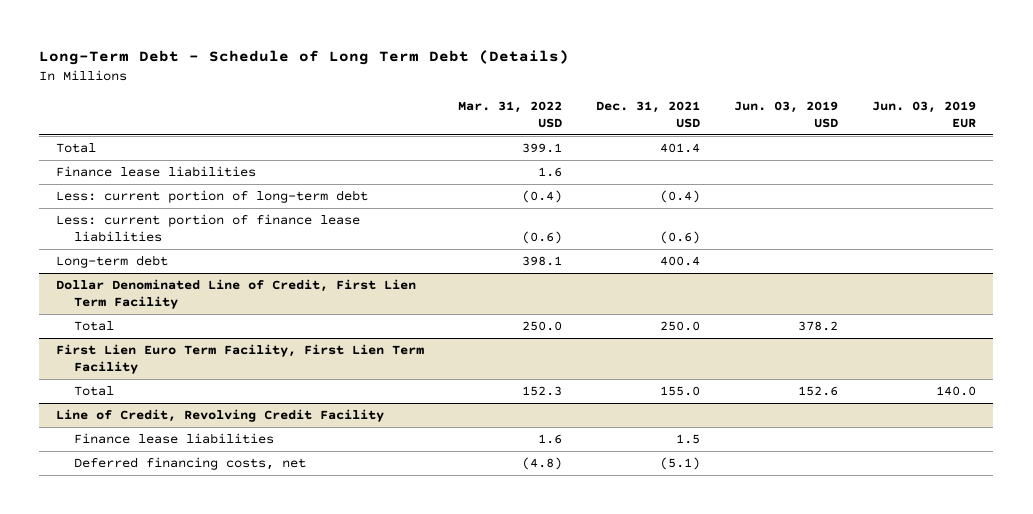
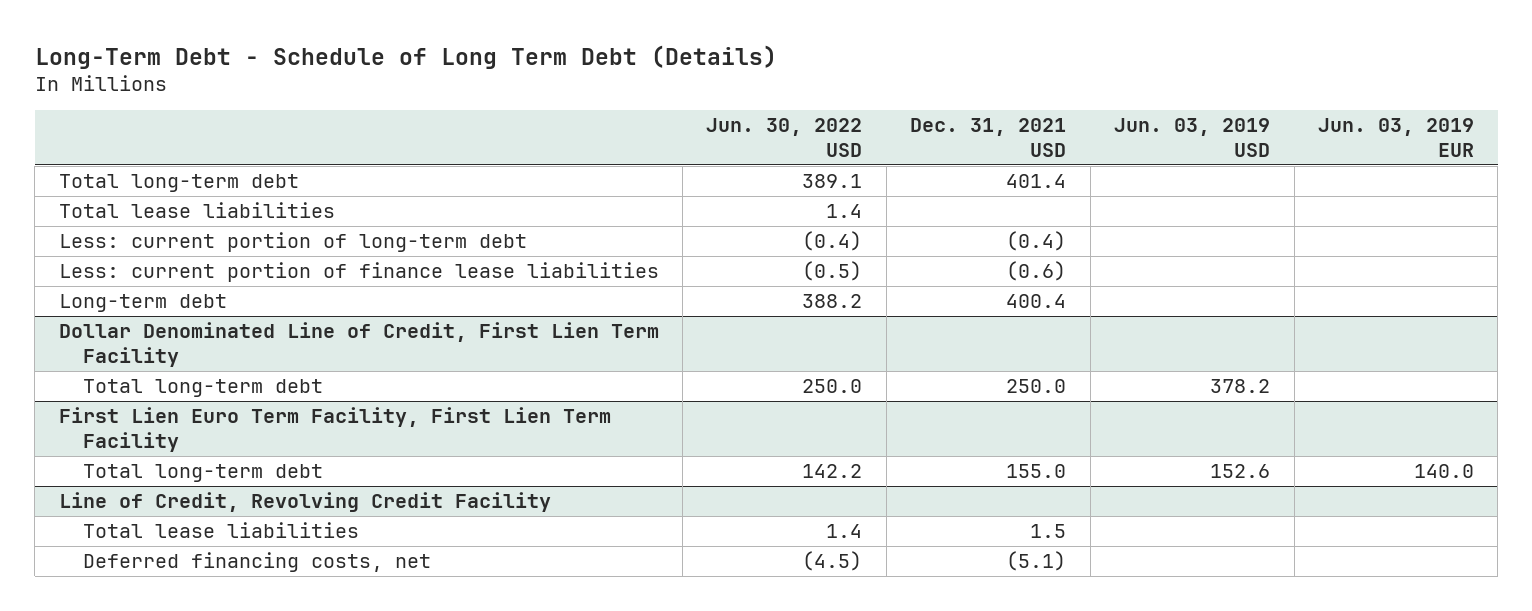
- | Mar. 31, 2022 USD | Dec. 31, 2021 USD | Jun. 03, 2019 USD | Jun. 03, 2019 EUR
+ | Jun. 30, 2022 USD | Dec. 31, 2021 USD | Jun. 03, 2019 USD | Jun. 03, 2019 EUR
- Total | 399.1 | 401.4 | |
- Finance lease liabilities | 1.6 | | |
+ Total long-term debt | 389.1 | 401.4 | |
+ Total lease liabilities | 1.4 | | |
@ Dollar Denominated Line of Credit, First Lien Term Facility
- Total | 250.0 | 250.0 | 378.2 |
+ Total long-term debt | 250.0 | 250.0 | 378.2 |
@ First Lien Euro Term Facility, First Lien Term Facility
- Total | 152.3 | 155.0 | 152.6 | 140.0
+ Total long-term debt | 142.2 | 155.0 | 152.6 | 140.0
@ Line of Credit, Revolving Credit Facility
- Finance lease liabilities | 1.6 | 1.5 | |
+ Total lease liabilities | 1.4 | 1.5 | |

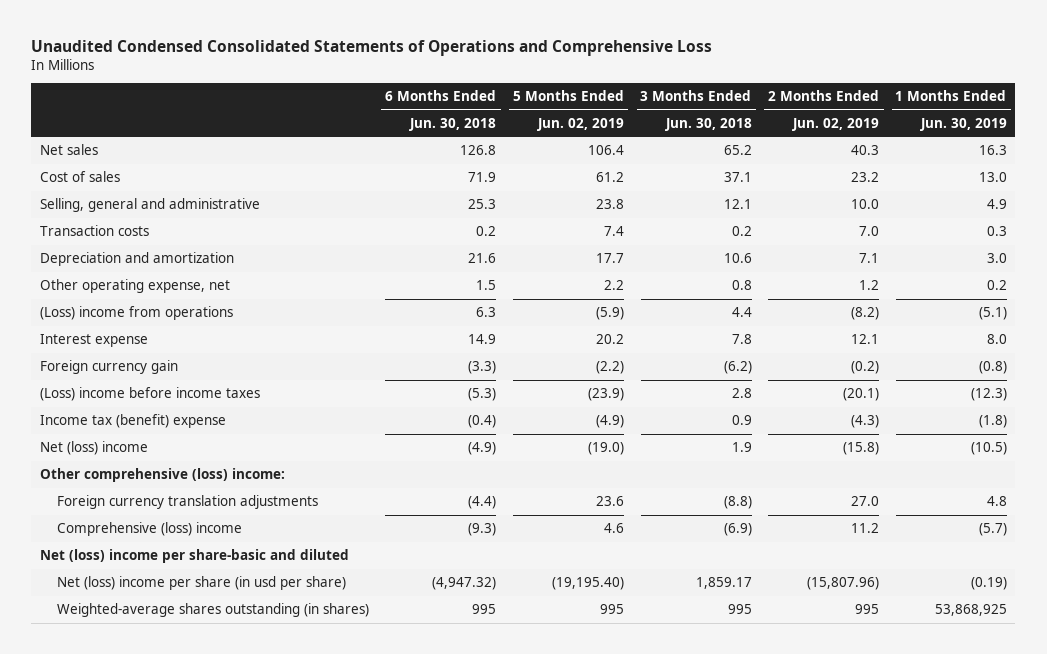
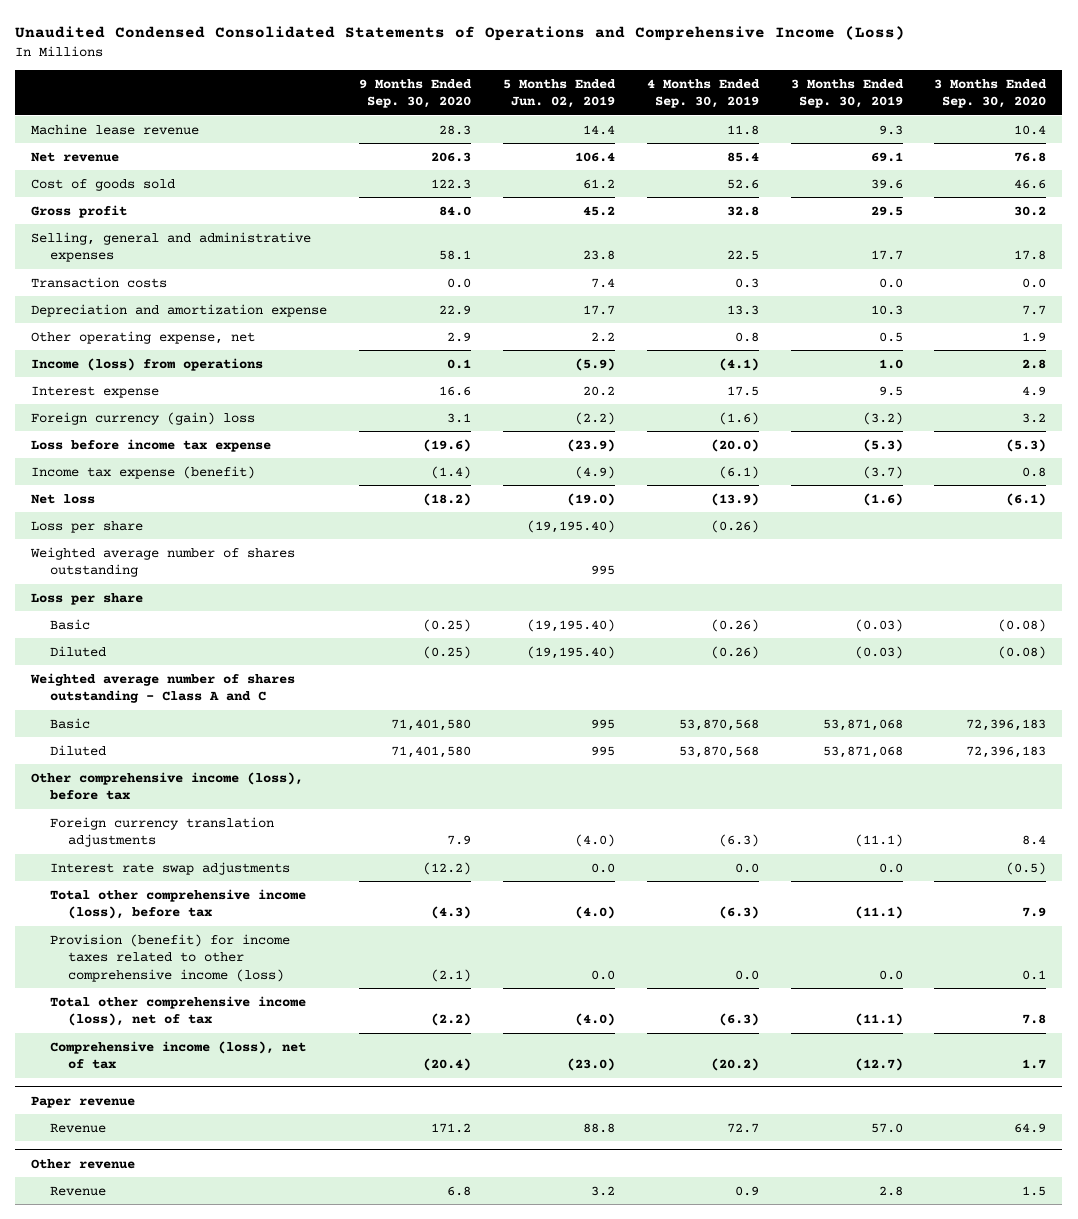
- Unaudited Condensed Consolidated Statements of Operations and Comprehensive Loss
+ Unaudited Condensed Consolidated Statements of Operations and Comprehensive Income (Loss)
- | 6 Months Ended Jun. 30, 2018 | 5 Months Ended Jun. 02, 2019 | 3 Months Ended Jun. 30, 2018 | 2 Months Ended Jun. 02, 2019 | 1 Months Ended Jun. 30, 2019
+ | 9 Months Ended Sep. 30, 2020 | 5 Months Ended Jun. 02, 2019 | 4 Months Ended Sep. 30, 2019 | 3 Months Ended Sep. 30, 2019 | 3 Months Ended Sep. 30, 2020
- Net sales | 126.8 | 106.4 | 65.2 | 40.3 | 16.3
- Cost of sales | 71.9 | 61.2 | 37.1 | 23.2 | 13.0
- Selling, general and administrative | 25.3 | 23.8 | 12.1 | 10.0 | 4.9
+ Machine lease revenue | 28.3 | 14.4 | 11.8 | 9.3 | 10.4
+ Net revenue | 206.3 | 106.4 | 85.4 | 69.1 | 76.8
+ Cost of goods sold | 122.3 | 61.2 | 52.6 | 39.6 | 46.6
+ Gross profit | 84.0 | 45.2 | 32.8 | 29.5 | 30.2
+ Selling, general and administrative expenses | 58.1 | 23.8 | 22.5 | 17.7 | 17.8
- Depreciation and amortization | 21.6 | 17.7 | 10.6 | 7.1 | 3.0
+ Depreciation and amortization expense | 22.9 | 17.7 | 13.3 | 10.3 | 7.7
- (Loss) income from operations | 6.3 | (5.9) | 4.4 | (8.2) | (5.1)
+ Income (loss) from operations | 0.1 | (5.9) | (4.1) | 1.0 | 2.8
- Foreign currency gain | (3.3) | (2.2) | (6.2) | (0.2) | (0.8)
- (Loss) income before income taxes | (5.3) | (23.9) | 2.8 | (20.1) | (12.3)
- Income tax (benefit) expense | (0.4) | (4.9) | 0.9 | (4.3) | (1.8)
- Net (loss) income | (4.9) | (19.0) | 1.9 | (15.8) | (10.5)
- Other comprehensive (loss) income:
- Foreign currency translation adjustments | (4.4) | 23.6 | (8.8) | 27.0 | 4.8
- Comprehensive (loss) income | (9.3) | 4.6 | (6.9) | 11.2 | (5.7)
- Net (loss) income per share-basic and diluted
- Net (loss) income per share (in usd per share) | (4,947.32) | (19,195.40) | 1,859.17 | (15,807.96) | (0.19)
- Weighted-average shares outstanding (in shares) | 995 | 995 | 995 | 995 | 53,868,925
+ Foreign currency (gain) loss | 3.1 | (2.2) | (1.6) | (3.2) | 3.2
+ Loss before income tax expense | (19.6) | (23.9) | (20.0) | (5.3) | (5.3)
+ Income tax expense (benefit) | (1.4) | (4.9) | (6.1) | (3.7) | 0.8
+ Net loss | (18.2) | (19.0) | (13.9) | (1.6) | (6.1)
+ Loss per share | | (19,195.40) | (0.26) | |
+ Weighted average number of shares outstanding | | 995 | | |
+ Loss per share
+ Basic | (0.25) | (19,195.40) | (0.26) | (0.03) | (0.08)
+ Diluted | (0.25) | (19,195.40) | (0.26) | (0.03) | (0.08)
+ Weighted average number of shares outstanding - Class A and C
+ Basic | 71,401,580 | 995 | 53,870,568 | 53,871,068 | 72,396,183
+ Diluted | 71,401,580 | 995 | 53,870,568 | 53,871,068 | 72,396,183
+ Other comprehensive income (loss), before tax
+ Foreign currency translation adjustments | 7.9 | (4.0) | (6.3) | (11.1) | 8.4
+ Interest rate swap adjustments | (12.2) | 0.0 | 0.0 | 0.0 | (0.5)
+ Total other comprehensive income (loss), before tax | (4.3) | (4.0) | (6.3) | (11.1) | 7.9
+ Provision (benefit) for income taxes related to other comprehensive income (loss) | (2.1) | 0.0 | 0.0 | 0.0 | 0.1
+ Total other comprehensive income (loss), net of tax | (2.2) | (4.0) | (6.3) | (11.1) | 7.8
+ Comprehensive income (loss), net of tax | (20.4) | (23.0) | (20.2) | (12.7) | 1.7
+ Paper revenue
+ Revenue | 171.2 | 88.8 | 72.7 | 57.0 | 64.9
+ Other revenue
+ Revenue | 6.8 | 3.2 | 0.9 | 2.8 | 1.5

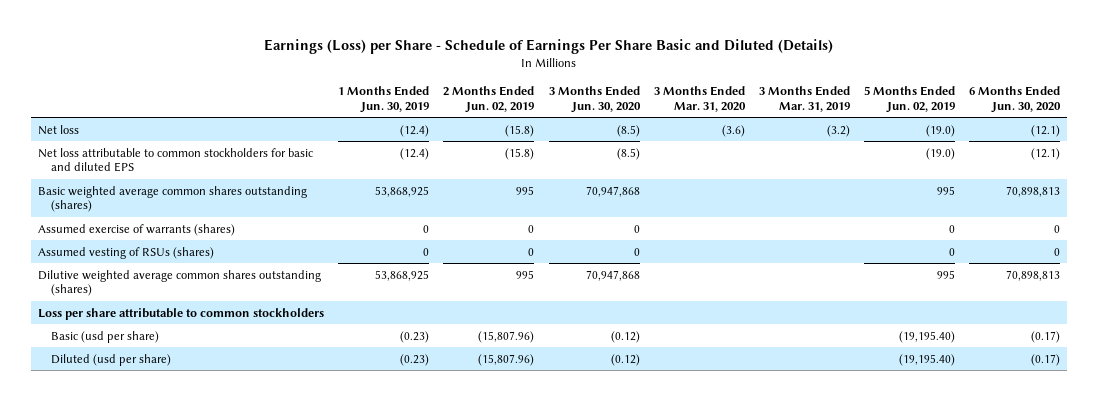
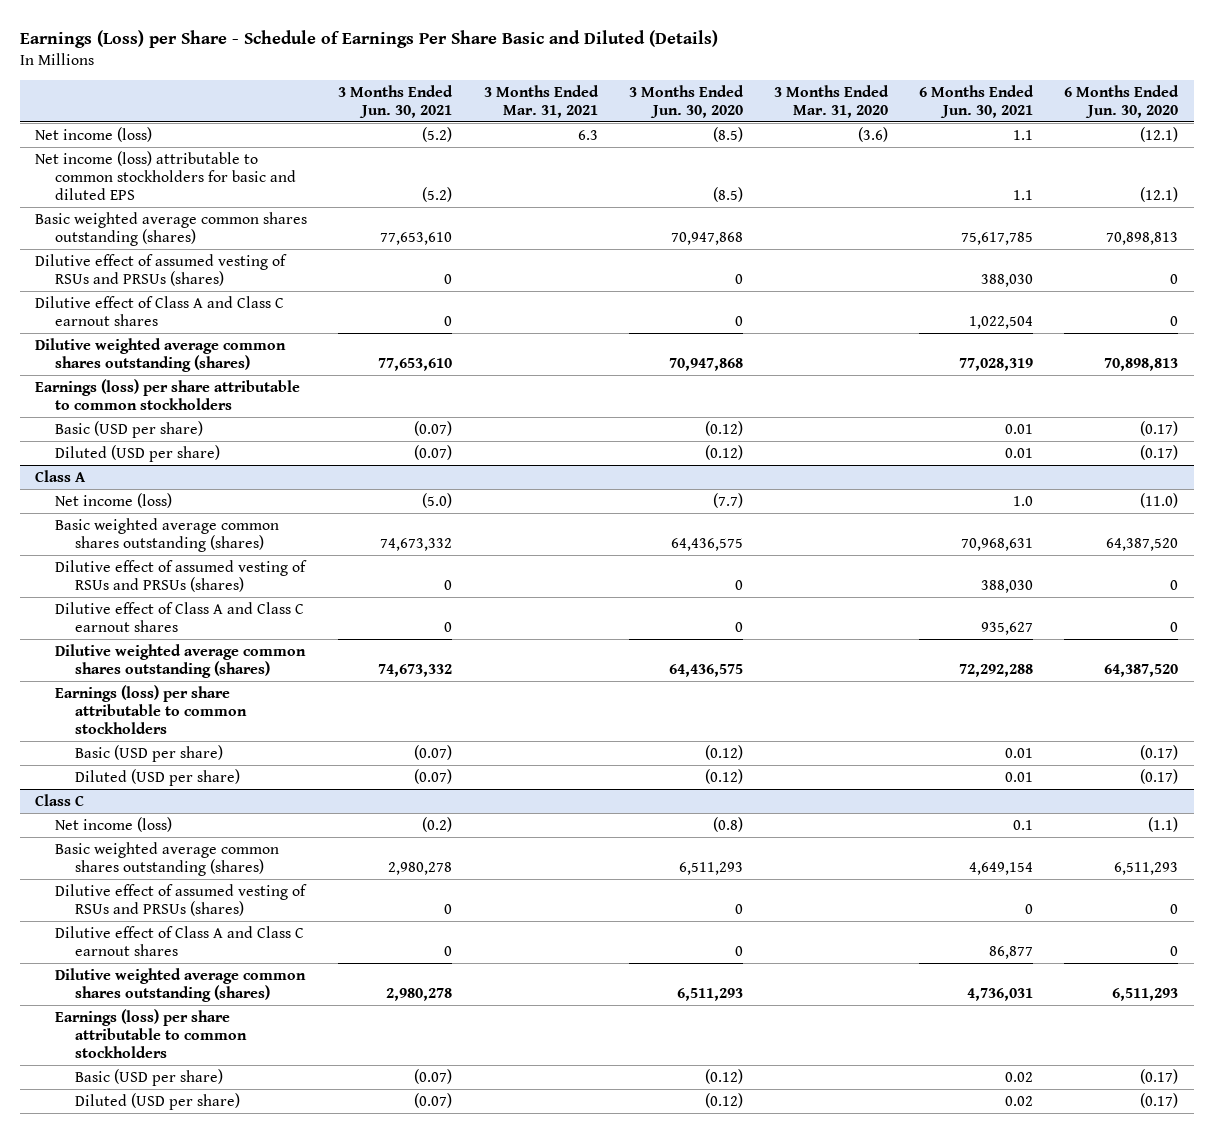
- | 1 Months Ended Jun. 30, 2019 | 2 Months Ended Jun. 02, 2019 | 3 Months Ended Jun. 30, 2020 | 3 Months Ended Mar. 31, 2020 | 3 Months Ended Mar. 31, 2019 | 5 Months Ended Jun. 02, 2019 | 6 Months Ended Jun. 30, 2020
+ | 3 Months Ended Jun. 30, 2021 | 3 Months Ended Mar. 31, 2021 | 3 Months Ended Jun. 30, 2020 | 3 Months Ended Mar. 31, 2020 | 6 Months Ended Jun. 30, 2021 | 6 Months Ended Jun. 30, 2020
- Net loss | (12.4) | (15.8) | (8.5) | (3.6) | (3.2) | (19.0) | (12.1)
- Net loss attributable to common stockholders for basic and diluted EPS | (12.4) | (15.8) | (8.5) | | | (19.0) | (12.1)
+ Net income (loss) | (5.2) | 6.3 | (8.5) | (3.6) | 1.1 | (12.1)
+ Net income (loss) attributable to common stockholders for basic and diluted EPS | (5.2) | | (8.5) | | 1.1 | (12.1)
- Assumed exercise of warrants (shares) | 0 | 0 | 0 | | | 0 | 0
- Assumed vesting of RSUs (shares) | 0 | 0 | 0 | | | 0 | 0
+ Dilutive effect of assumed vesting of RSUs and PRSUs (shares) | 0 | | 0 | | 388,030 | 0
+ Dilutive effect of Class A and Class C earnout shares | 0 | | 0 | | 1,022,504 | 0
- Loss per share attributable to common stockholders
- Basic (usd per share) | (0.23) | (15,807.96) | (0.12) | | | (19,195.40) | (0.17)
- Diluted (usd per share) | (0.23) | (15,807.96) | (0.12) | | | (19,195.40) | (0.17)
+ Earnings (loss) per share attributable to common stockholders
+ Basic (USD per share) | (0.07) | | (0.12) | | 0.01 | (0.17)
+ Diluted (USD per share) | (0.07) | | (0.12) | | 0.01 | (0.17)
+ Class A
+ Net income (loss) | (5.0) | | (7.7) | | 1.0 | (11.0)
+ Basic weighted average common shares outstanding (shares) | 74,673,332 | | 64,436,575 | | 70,968,631 | 64,387,520
+ Dilutive effect of assumed vesting of RSUs and PRSUs (shares) | 0 | | 0 | | 388,030 | 0
+ Dilutive effect of Class A and Class C earnout shares | 0 | | 0 | | 935,627 | 0
+ Dilutive weighted average common shares outstanding (shares) | 74,673,332 | | 64,436,575 | | 72,292,288 | 64,387,520
+ Earnings (loss) per share attributable to common stockholders
+ Basic (USD per share) | (0.07) | | (0.12) | | 0.01 | (0.17)
+ Diluted (USD per share) | (0.07) | | (0.12) | | 0.01 | (0.17)
+ Class C
+ Net income (loss) | (0.2) | | (0.8) | | 0.1 | (1.1)
+ Basic weighted average common shares outstanding (shares) | 2,980,278 | | 6,511,293 | | 4,649,154 | 6,511,293
+ Dilutive effect of assumed vesting of RSUs and PRSUs (shares) | 0 | | 0 | | 0 | 0
+ Dilutive effect of Class A and Class C earnout shares | 0 | | 0 | | 86,877 | 0
+ Dilutive weighted average common shares outstanding (shares) | 2,980,278 | | 6,511,293 | | 4,736,031 | 6,511,293
+ Earnings (loss) per share attributable to common stockholders
+ Basic (USD per share) | (0.07) | | (0.12) | | 0.02 | (0.17)
+ Diluted (USD per share) | (0.07) | | (0.12) | | 0.02 | (0.17)

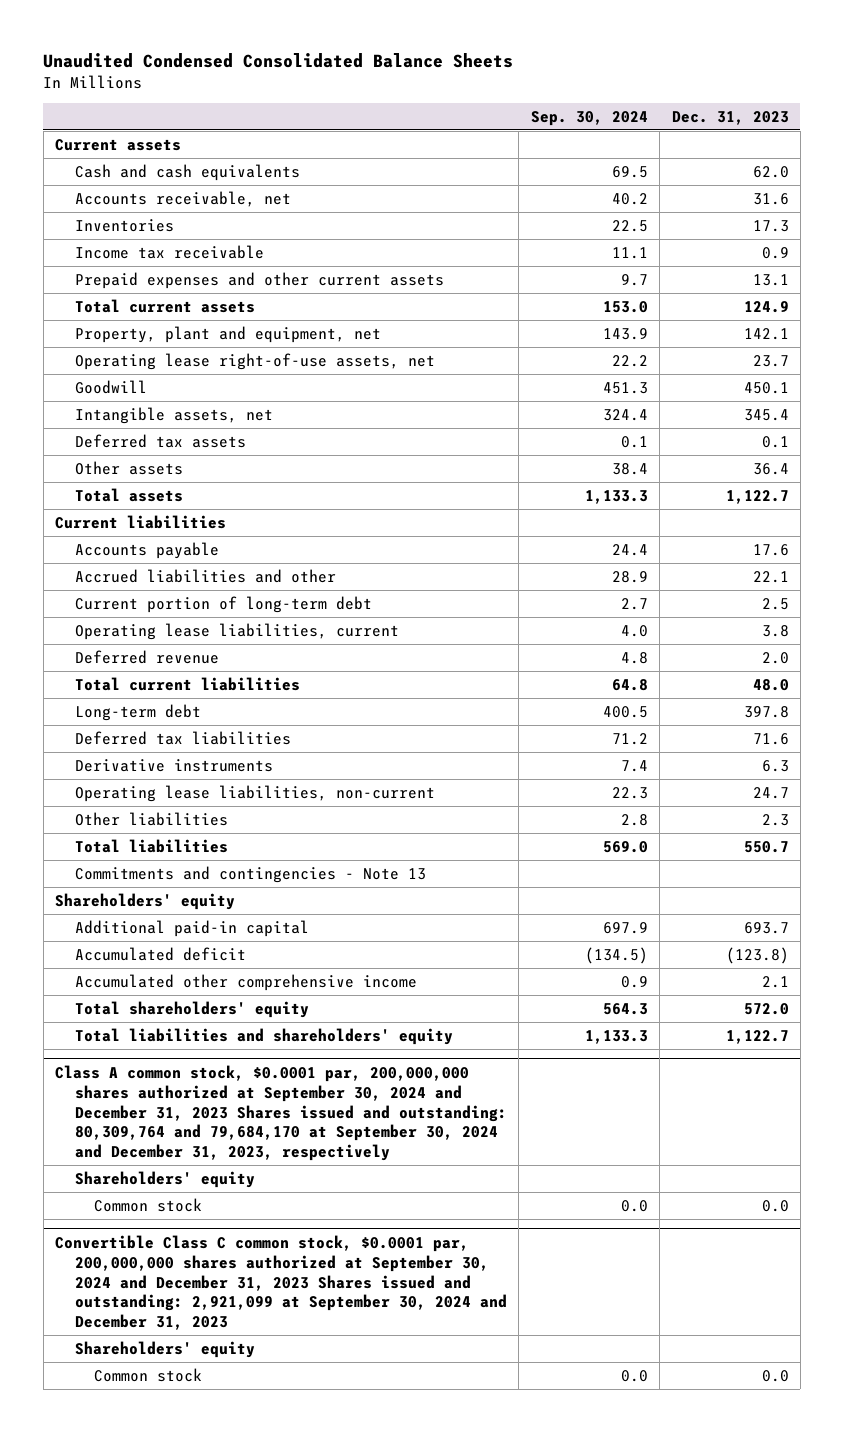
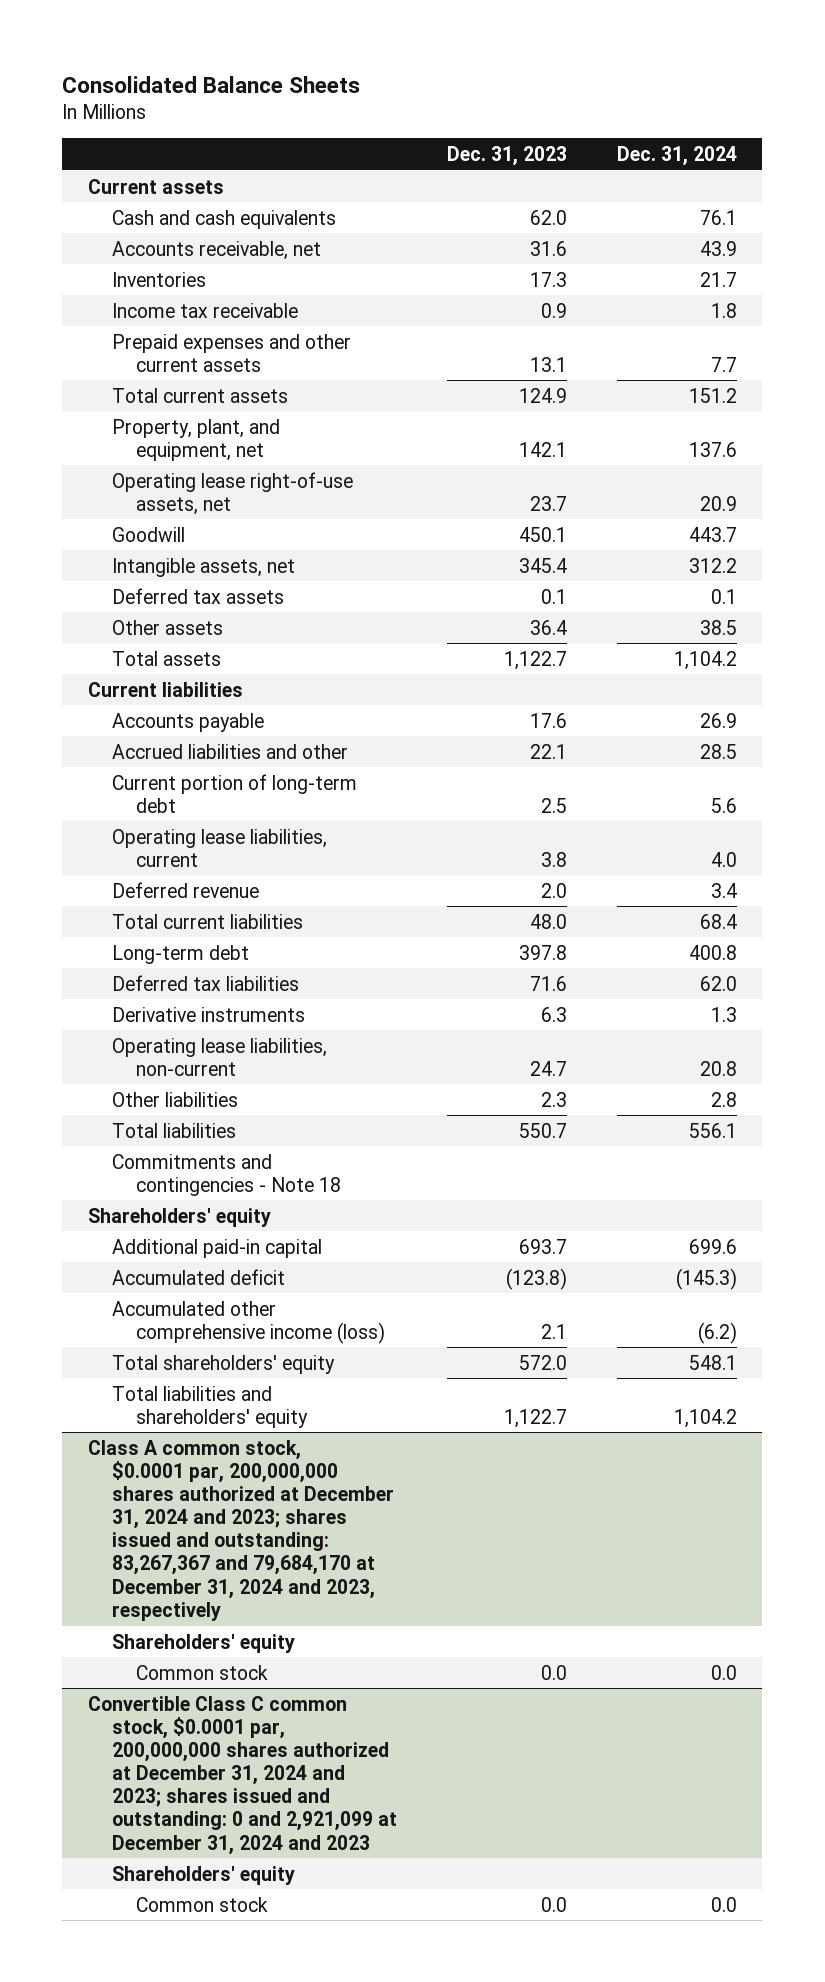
- Unaudited Condensed Consolidated Balance Sheets
+ Consolidated Balance Sheets
- | Sep. 30, 2024 | Dec. 31, 2023
+ | Dec. 31, 2023 | Dec. 31, 2024
- Property, plant and equipment, net | 143.9 | 142.1
+ Property, plant, and equipment, net | 142.1 | 137.6
- Commitments and contingencies - Note 13
+ Commitments and contingencies - Note 18
- Accumulated other comprehensive income | 0.9 | 2.1
+ Accumulated other comprehensive income (loss) | 2.1 | (6.2)
- Class A common stock, $0.0001 par, 200,000,000 shares authorized at September 30, 2024 and December 31, 2023 Shares issued and outstanding: 80,309,764 and 79,684,170 at September 30, 2024 and December 31, 2023, respectively
+ Class A common stock, $0.0001 par, 200,000,000 shares authorized at December 31, 2024 and 2023; shares issued and outstanding: 83,267,367 and 79,684,170 at December 31, 2024 and 2023, respectively
- Convertible Class C common stock, $0.0001 par, 200,000,000 shares authorized at September 30, 2024 and December 31, 2023 Shares issued and outstanding: 2,921,099 at September 30, 2024 and December 31, 2023
+ Convertible Class C common stock, $0.0001 par, 200,000,000 shares authorized at December 31, 2024 and 2023; shares issued and outstanding: 0 and 2,921,099 at December 31, 2024 and 2023

